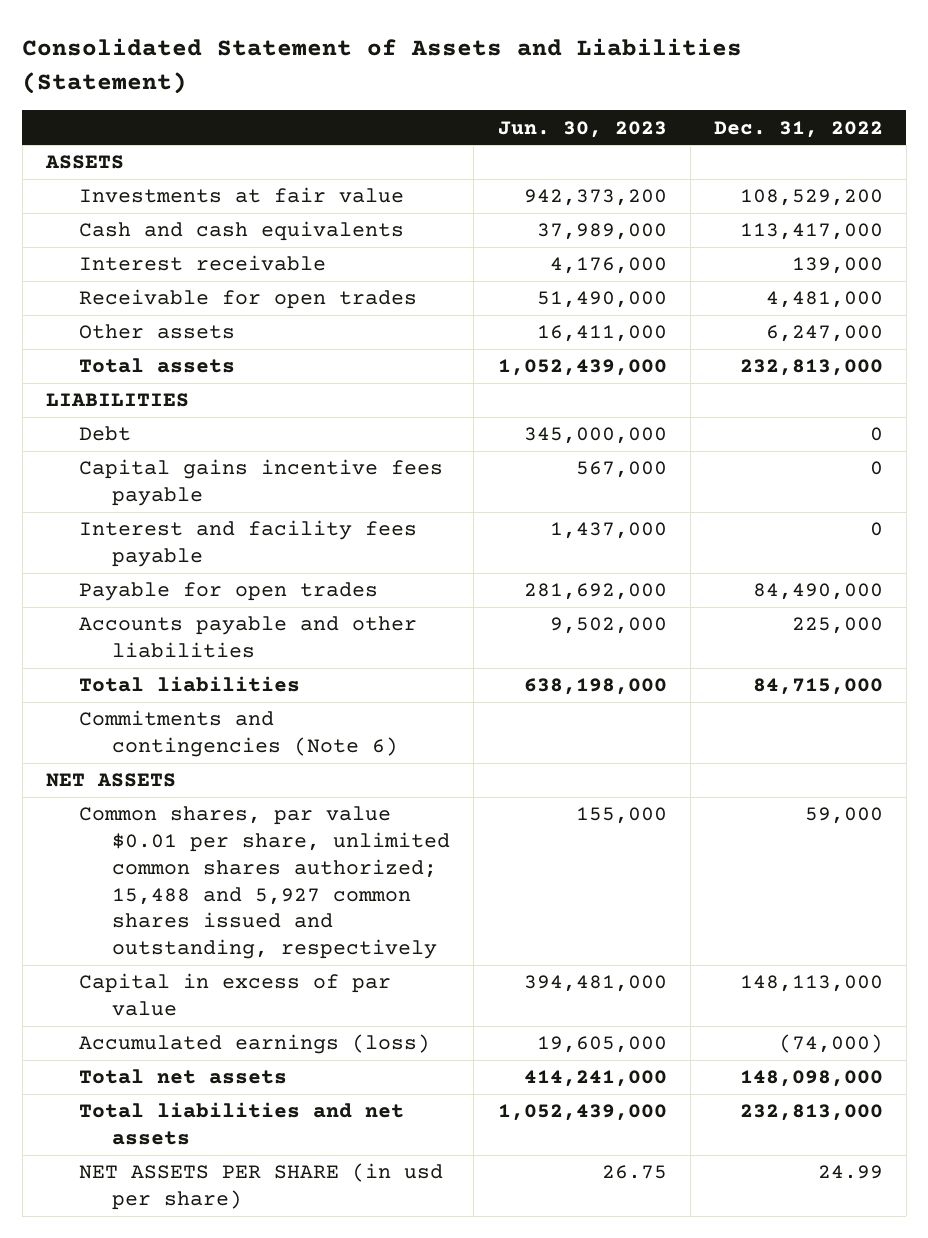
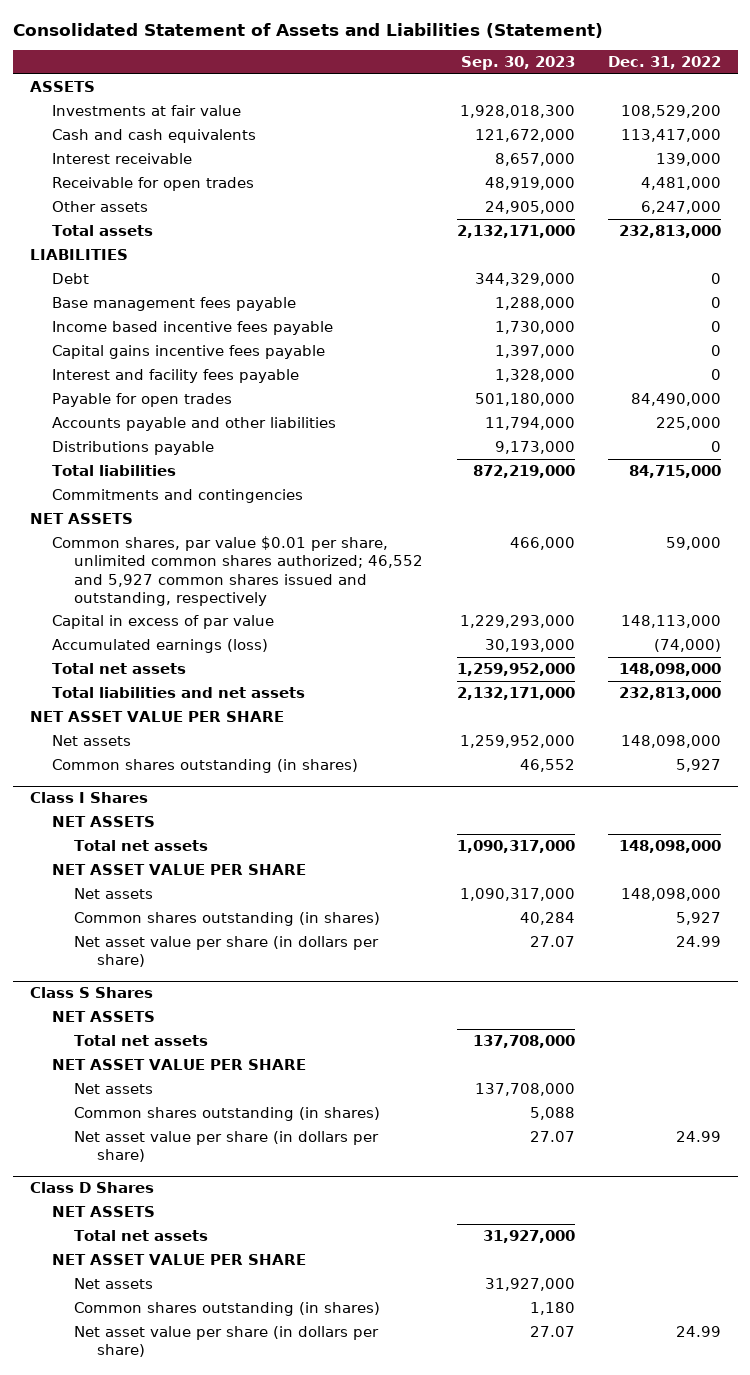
- | Jun. 30, 2023 | Dec. 31, 2022
+ | Sep. 30, 2023 | Dec. 31, 2022
+ Base management fees payable | 1,288,000 | 0
+ Income based incentive fees payable | 1,730,000 | 0
+ Distributions payable | 9,173,000 | 0
- Commitments and contingencies (Note 6)
+ Commitments and contingencies
- Common shares, par value $0.01 per share, unlimited common shares authorized; 15,488 and 5,927 common shares issued and outstanding, respectively | 155,000 | 59,000
+ Common shares, par value $0.01 per share, unlimited common shares authorized; 46,552 and 5,927 common shares issued and outstanding, respectively | 466,000 | 59,000
- NET ASSETS PER SHARE (in usd per share) | 26.75 | 24.99
+ NET ASSET VALUE PER SHARE
+ Net assets | 1,259,952,000 | 148,098,000
+ Common shares outstanding (in shares) | 46,552 | 5,927
+ Class I Shares
+ NET ASSETS
+ Total net assets | 1,090,317,000 | 148,098,000
+ NET ASSET VALUE PER SHARE
+ Net assets | 1,090,317,000 | 148,098,000
+ Common shares outstanding (in shares) | 40,284 | 5,927
+ Net asset value per share (in dollars per share) | 27.07 | 24.99
+ Class S Shares
+ NET ASSETS
+ Total net assets | 137,708,000 |
+ NET ASSET VALUE PER SHARE
+ Net assets | 137,708,000 |
+ Common shares outstanding (in shares) | 5,088 |
+ Net asset value per share (in dollars per share) | 27.07 | 24.99
+ Class D Shares
+ NET ASSETS
+ Total net assets | 31,927,000 |
+ NET ASSET VALUE PER SHARE
+ Net assets | 31,927,000 |
+ Common shares outstanding (in shares) | 1,180 |
+ Net asset value per share (in dollars per share) | 27.07 | 24.99

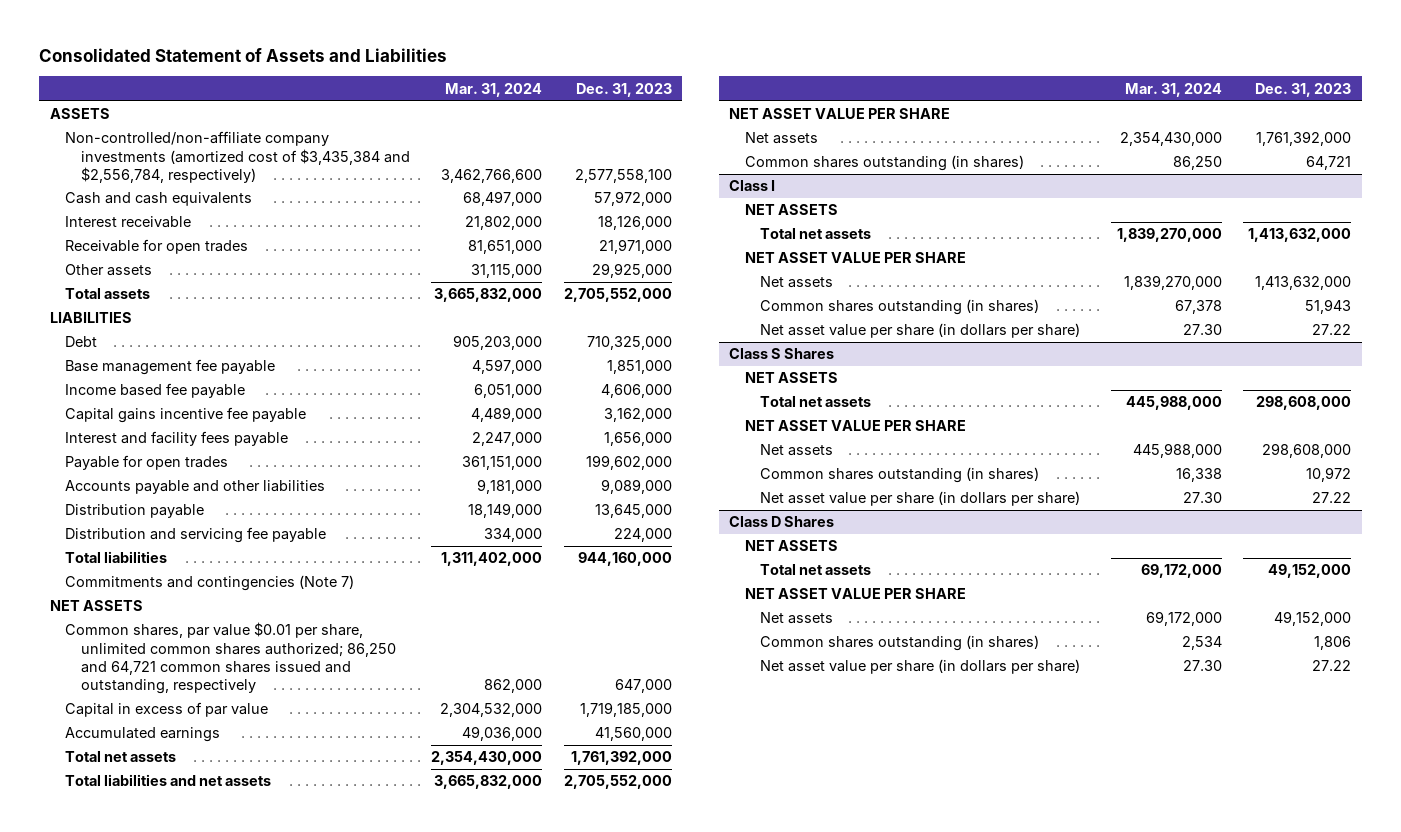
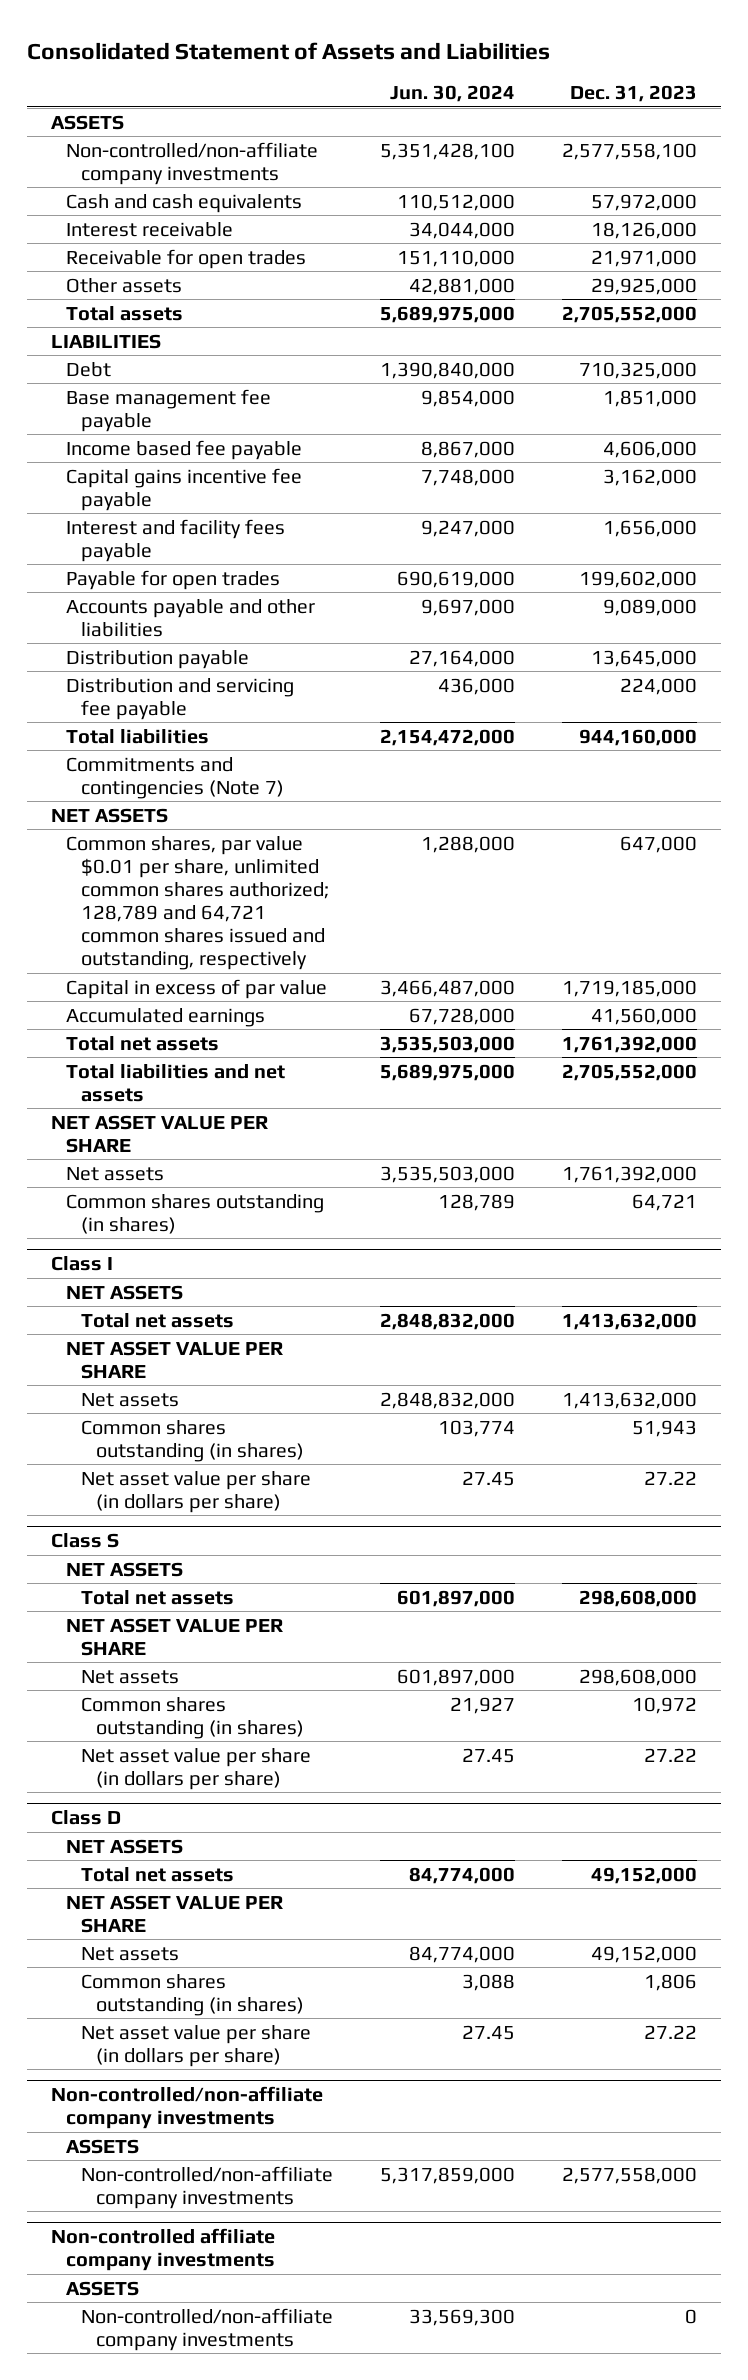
- | Mar. 31, 2024 | Dec. 31, 2023
+ | Jun. 30, 2024 | Dec. 31, 2023
- Non-controlled/non-affiliate company investments (amortized cost of $3,435,384 and $2,556,784, respectively) | 3,462,766,600 | 2,577,558,100
+ Non-controlled/non-affiliate company investments | 5,351,428,100 | 2,577,558,100
- Common shares, par value $0.01 per share, unlimited common shares authorized; 86,250 and 64,721 common shares issued and outstanding, respectively | 862,000 | 647,000
+ Common shares, par value $0.01 per share, unlimited common shares authorized; 128,789 and 64,721 common shares issued and outstanding, respectively | 1,288,000 | 647,000
- Class S Shares
+ Class S
- Class D Shares
+ Class D
+ Non-controlled/non-affiliate company investments
+ ASSETS
+ Non-controlled/non-affiliate company investments | 5,317,859,000 | 2,577,558,000
+ Non-controlled affiliate company investments
+ ASSETS
+ Non-controlled/non-affiliate company investments | 33,569,300 | 0

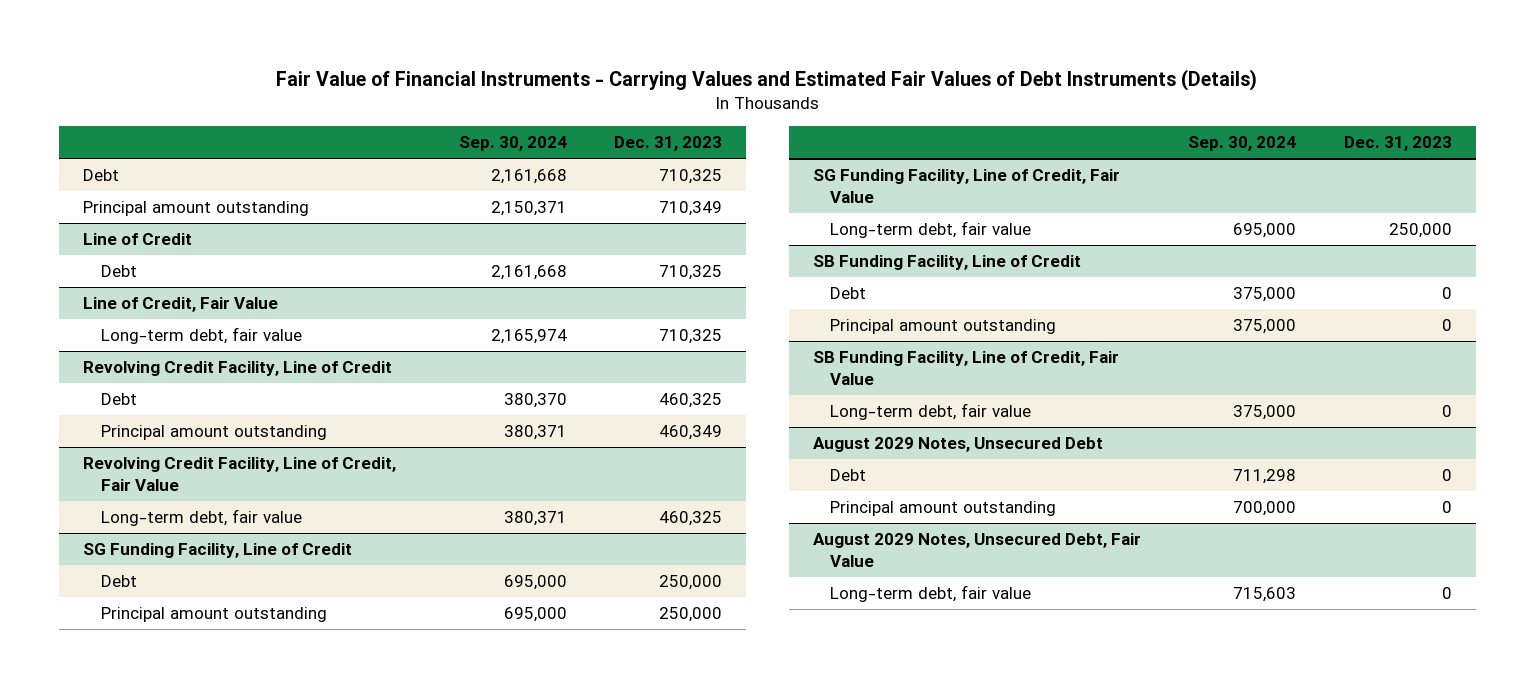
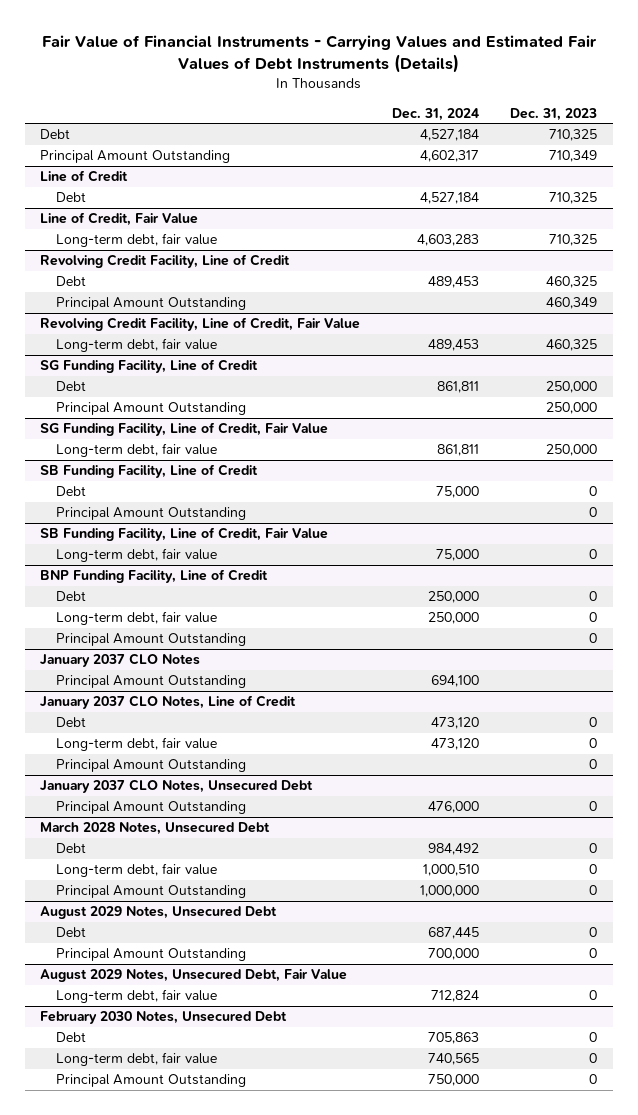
- | Sep. 30, 2024 | Dec. 31, 2023
+ | Dec. 31, 2024 | Dec. 31, 2023
- Principal amount outstanding | 2,150,371 | 710,349
+ Principal Amount Outstanding | 4,602,317 | 710,349
@ Revolving Credit Facility, Line of Credit
- Principal amount outstanding | 380,371 | 460,349
+ Principal Amount Outstanding | | 460,349
@ SG Funding Facility, Line of Credit
- Principal amount outstanding | 695,000 | 250,000
+ Principal Amount Outstanding | | 250,000
@ SB Funding Facility, Line of Credit
- Principal amount outstanding | 375,000 | 0
+ Principal Amount Outstanding | | 0
+ BNP Funding Facility, Line of Credit
+ Debt | 250,000 | 0
+ Long-term debt, fair value | 250,000 | 0
+ Principal Amount Outstanding | | 0
+ January 2037 CLO Notes
+ Principal Amount Outstanding | 694,100 |
+ January 2037 CLO Notes, Line of Credit
+ Debt | 473,120 | 0
+ Long-term debt, fair value | 473,120 | 0
+ Principal Amount Outstanding | | 0
+ January 2037 CLO Notes, Unsecured Debt
+ Principal Amount Outstanding | 476,000 | 0
+ March 2028 Notes, Unsecured Debt
+ Debt | 984,492 | 0
+ Long-term debt, fair value | 1,000,510 | 0
+ Principal Amount Outstanding | 1,000,000 | 0
@ August 2029 Notes, Unsecured Debt
- Principal amount outstanding | 700,000 | 0
+ Principal Amount Outstanding | 700,000 | 0
+ February 2030 Notes, Unsecured Debt
+ Debt | 705,863 | 0
+ Long-term debt, fair value | 740,565 | 0
+ Principal Amount Outstanding | 750,000 | 0

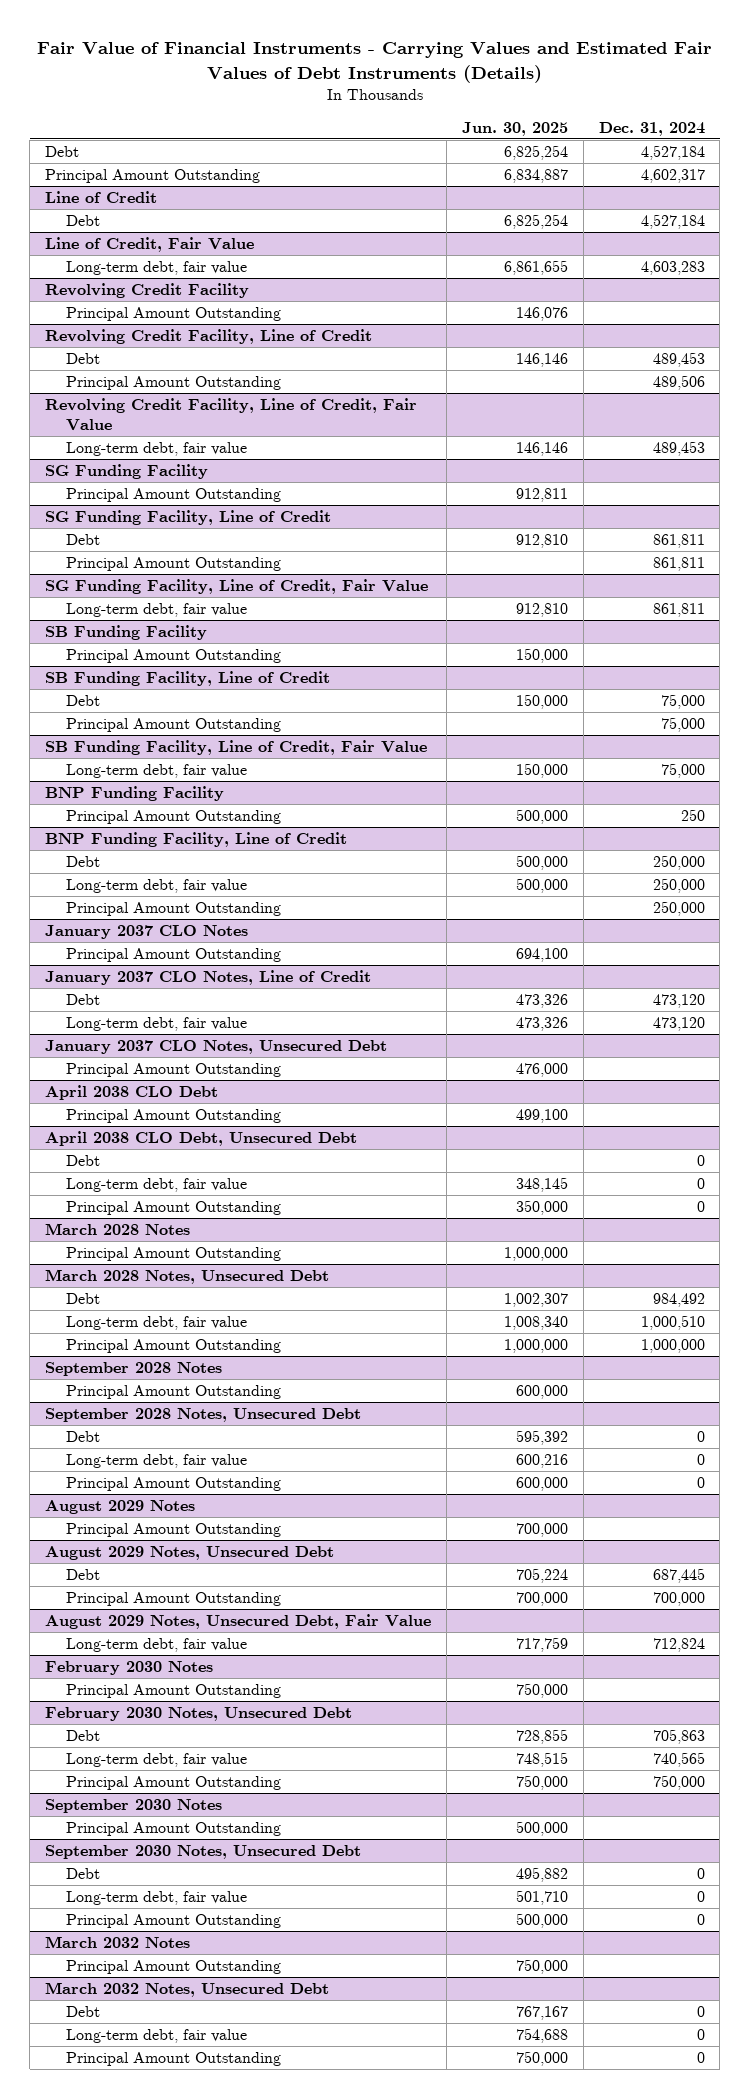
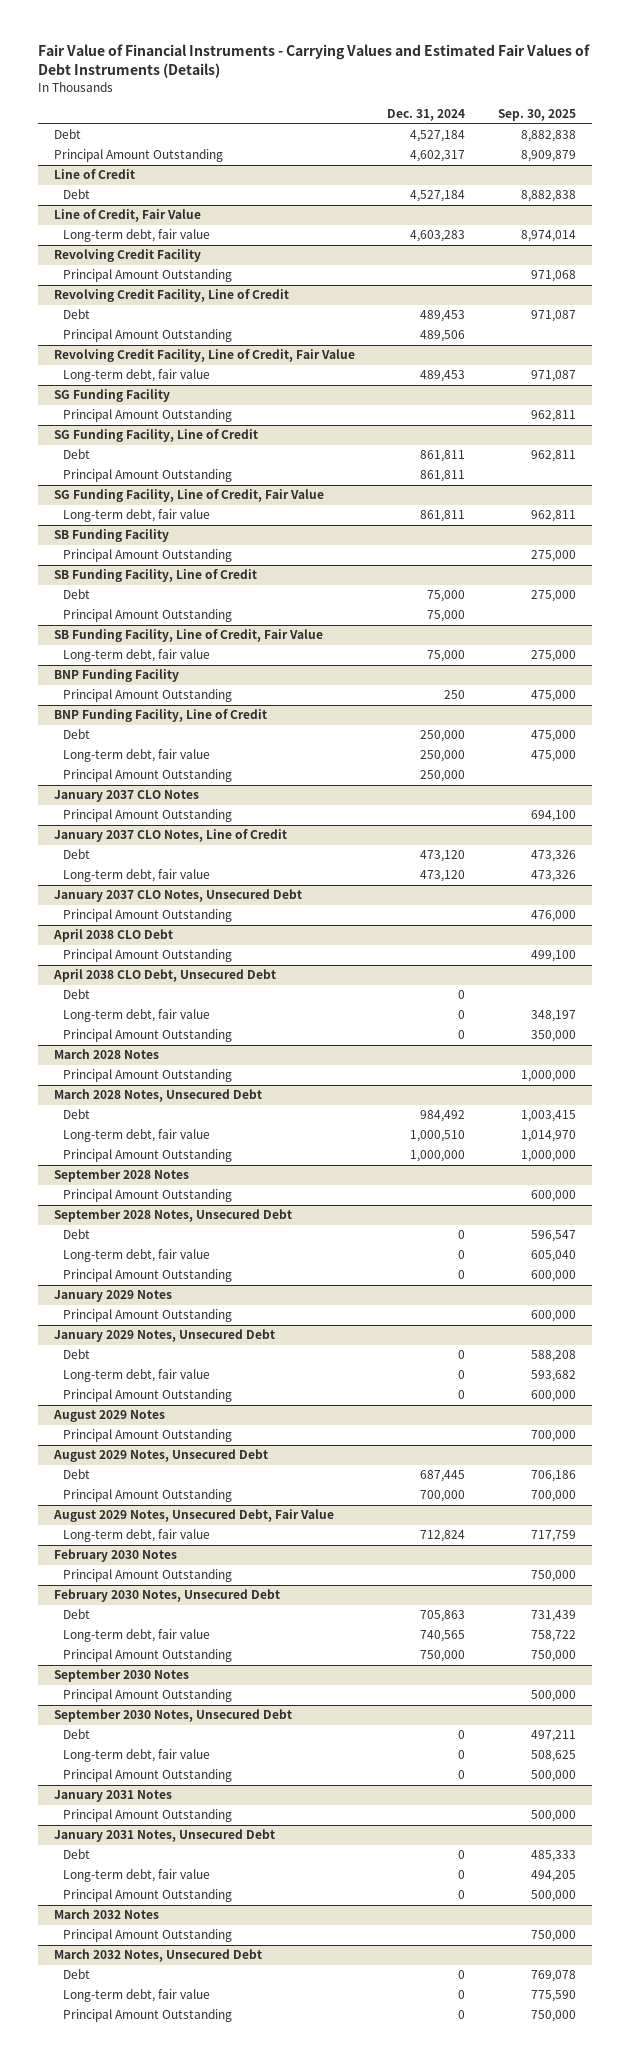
- | Jun. 30, 2025 | Dec. 31, 2024
+ | Dec. 31, 2024 | Sep. 30, 2025
+ January 2029 Notes
+ Principal Amount Outstanding | | 600,000
+ January 2029 Notes, Unsecured Debt
+ Debt | 0 | 588,208
+ Long-term debt, fair value | 0 | 593,682
+ Principal Amount Outstanding | 0 | 600,000
+ January 2031 Notes
+ Principal Amount Outstanding | | 500,000
+ January 2031 Notes, Unsecured Debt
+ Debt | 0 | 485,333
+ Long-term debt, fair value | 0 | 494,205
+ Principal Amount Outstanding | 0 | 500,000

